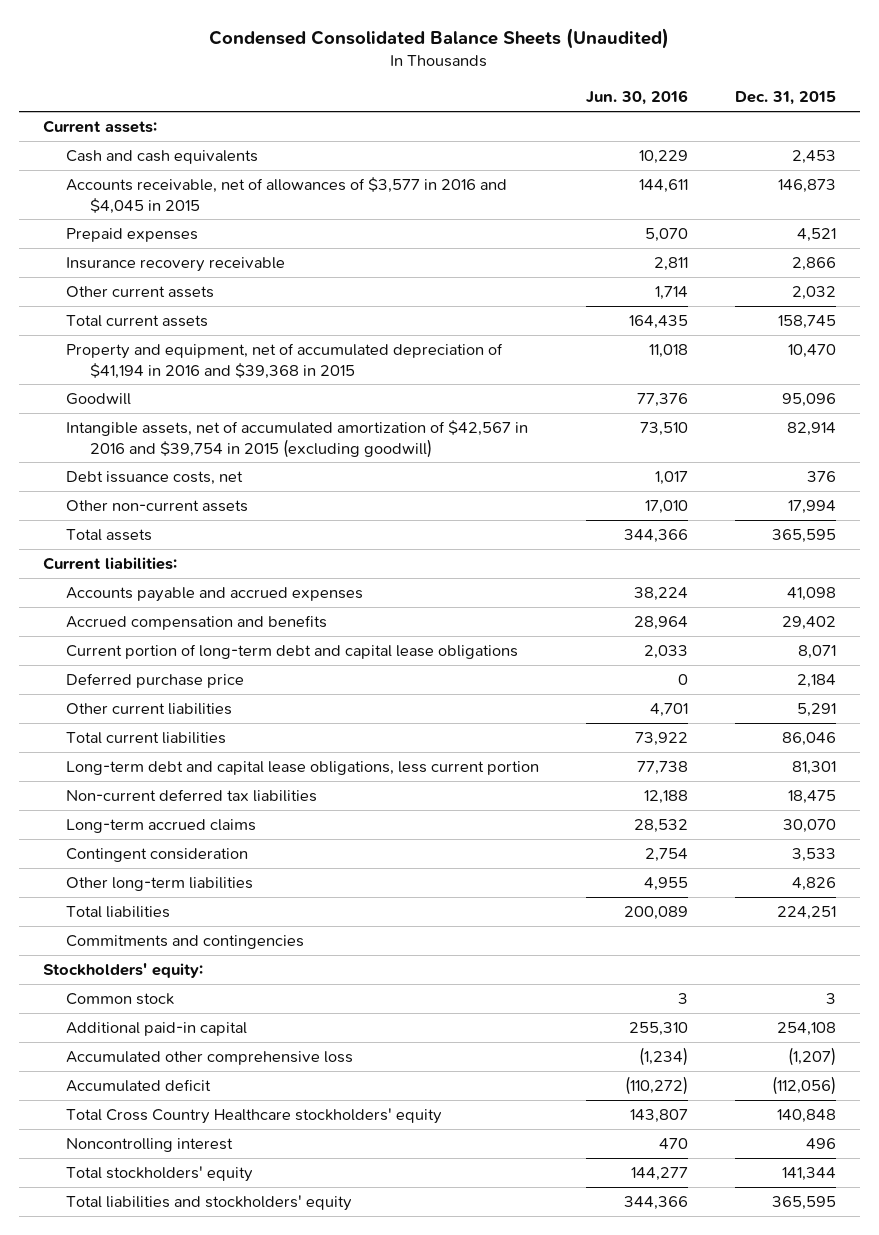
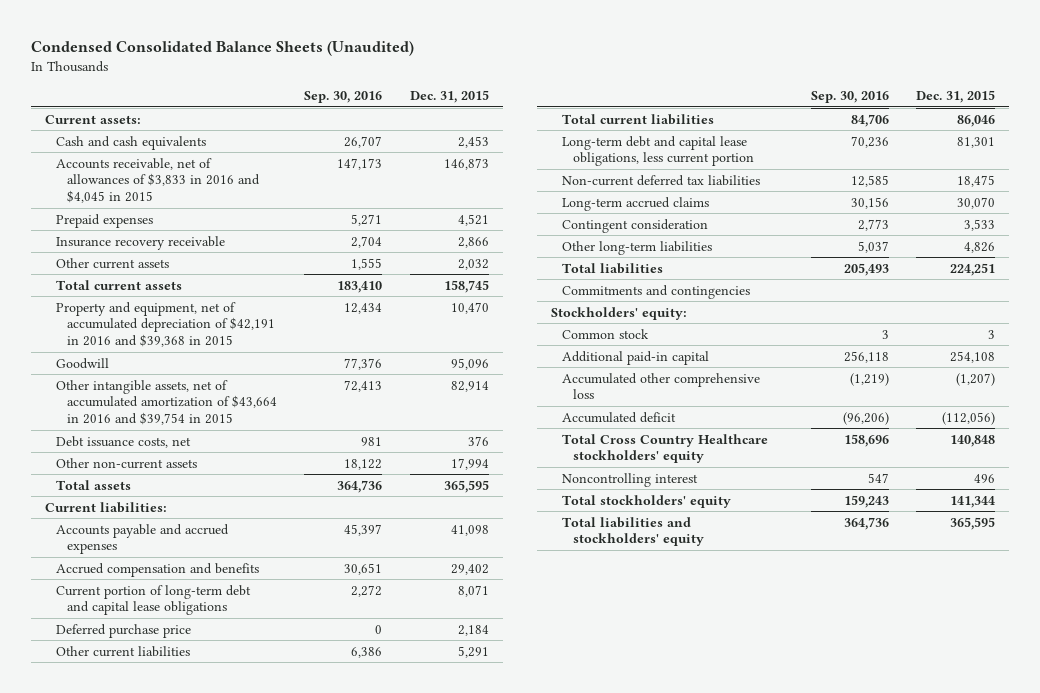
- | Jun. 30, 2016 | Dec. 31, 2015
+ | Sep. 30, 2016 | Dec. 31, 2015
- Accounts receivable, net of allowances of $3,577 in 2016 and $4,045 in 2015 | 144,611 | 146,873
+ Accounts receivable, net of allowances of $3,833 in 2016 and $4,045 in 2015 | 147,173 | 146,873
- Property and equipment, net of accumulated depreciation of $41,194 in 2016 and $39,368 in 2015 | 11,018 | 10,470
+ Property and equipment, net of accumulated depreciation of $42,191 in 2016 and $39,368 in 2015 | 12,434 | 10,470
- Intangible assets, net of accumulated amortization of $42,567 in 2016 and $39,754 in 2015 (excluding goodwill) | 73,510 | 82,914
+ Other intangible assets, net of accumulated amortization of $43,664 in 2016 and $39,754 in 2015 | 72,413 | 82,914

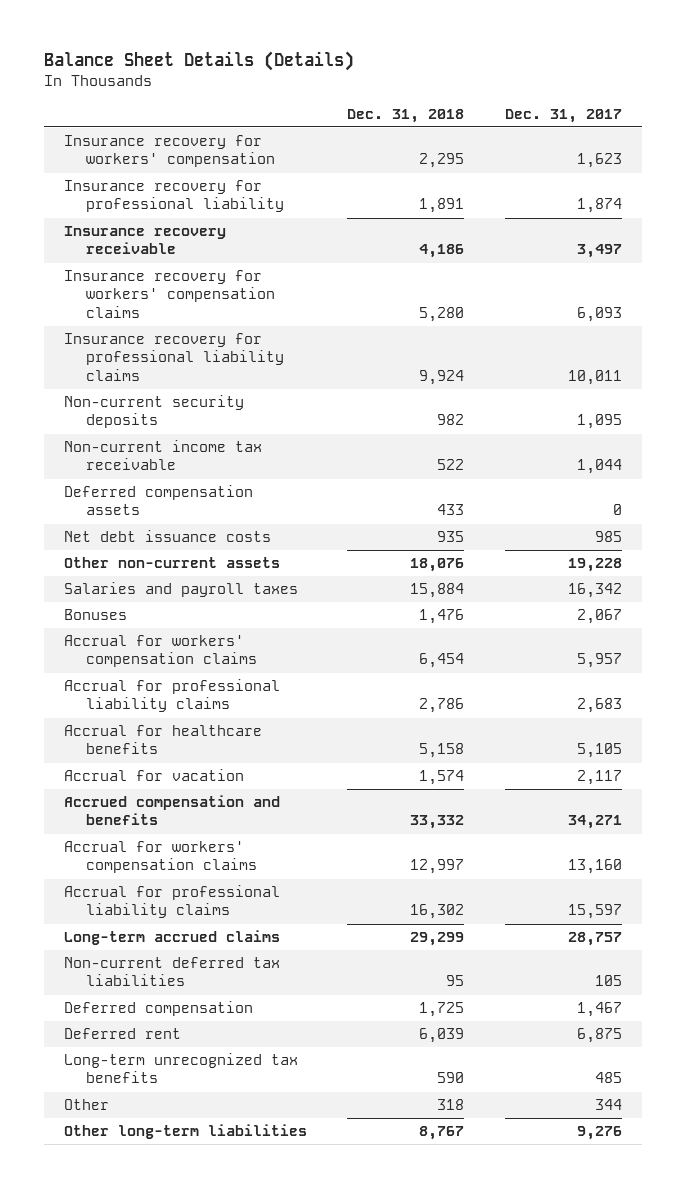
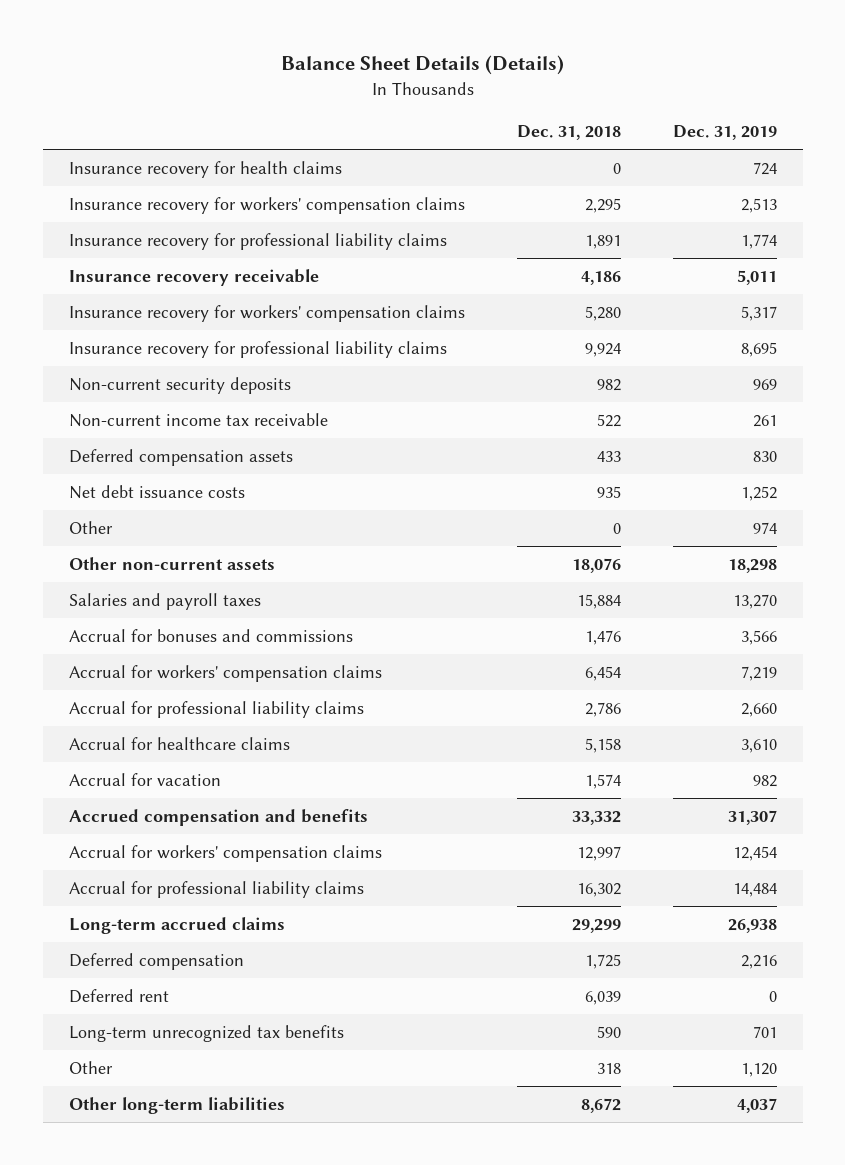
- | Dec. 31, 2018 | Dec. 31, 2017
+ | Dec. 31, 2018 | Dec. 31, 2019
- Insurance recovery for workers' compensation | 2,295 | 1,623
- Insurance recovery for professional liability | 1,891 | 1,874
+ Insurance recovery for health claims | 0 | 724
+ Insurance recovery for workers' compensation claims | 2,295 | 2,513
+ Insurance recovery for professional liability claims | 1,891 | 1,774
+ Other | 0 | 974
- Bonuses | 1,476 | 2,067
+ Accrual for bonuses and commissions | 1,476 | 3,566
- Accrual for healthcare benefits | 5,158 | 5,105
+ Accrual for healthcare claims | 5,158 | 3,610
- Non-current deferred tax liabilities | 95 | 105
- Other long-term liabilities | 8,767 | 9,276
+ Other long-term liabilities | 8,672 | 4,037

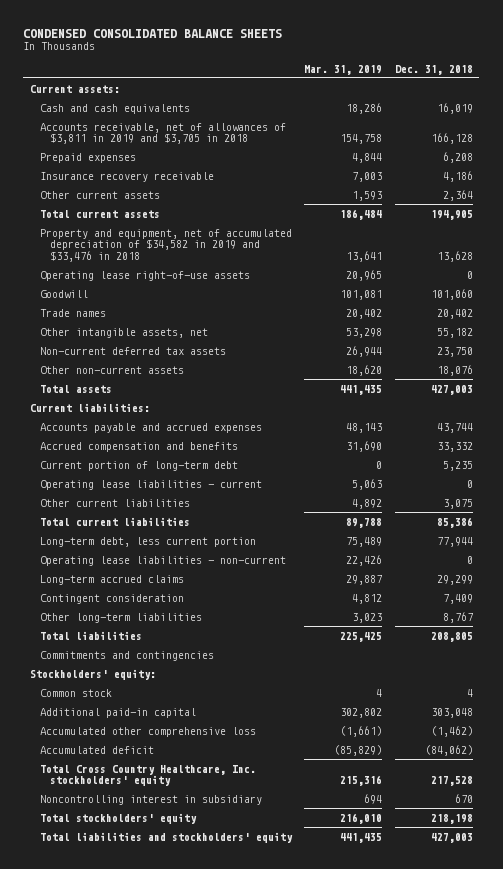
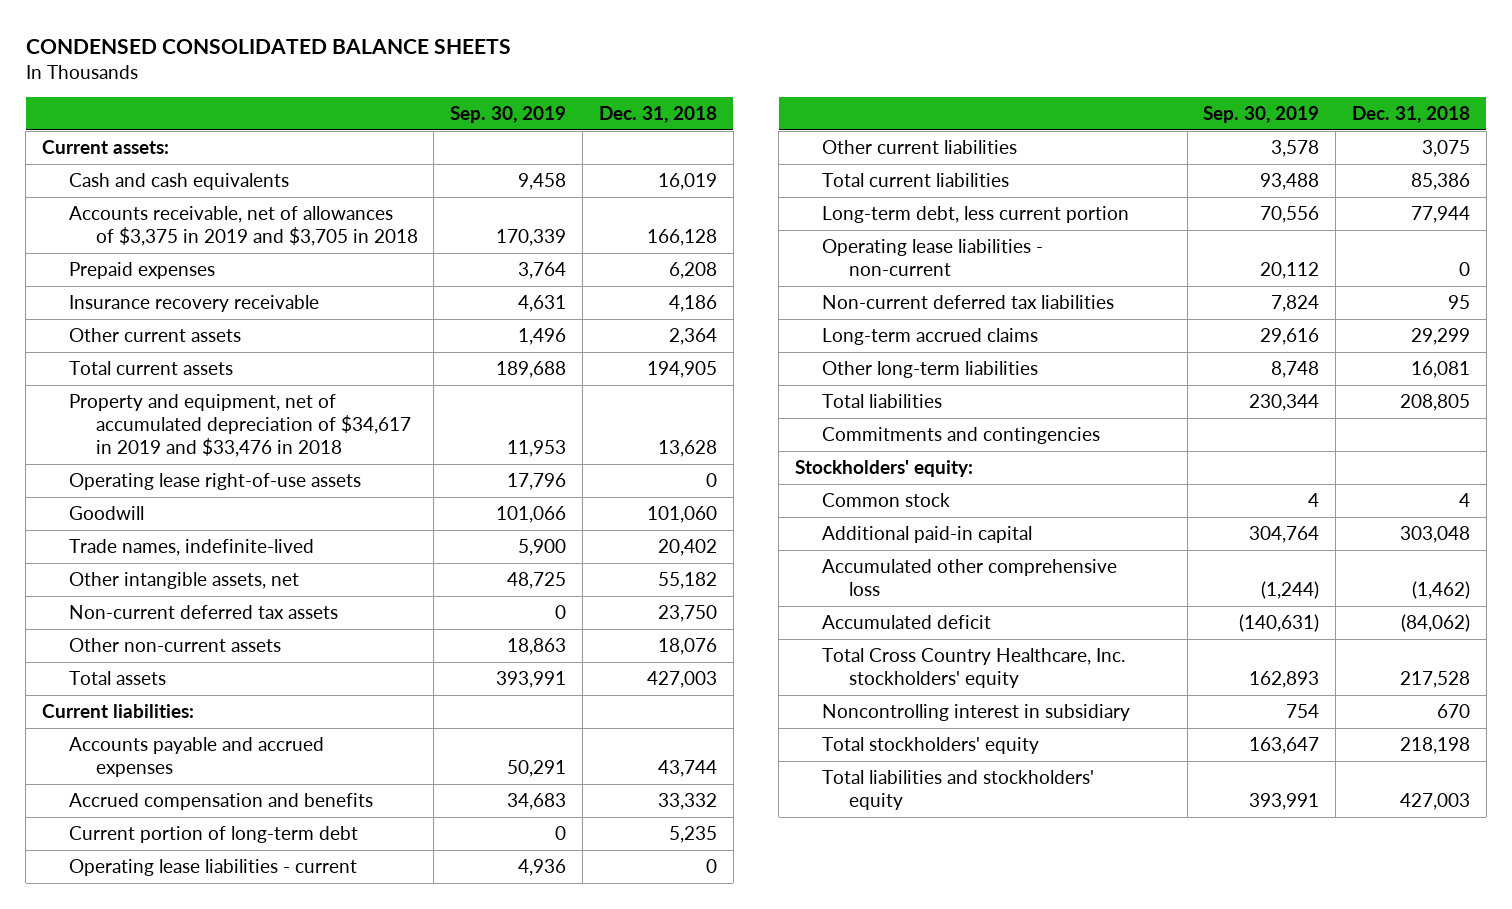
- | Mar. 31, 2019 | Dec. 31, 2018
+ | Sep. 30, 2019 | Dec. 31, 2018
- Accounts receivable, net of allowances of $3,811 in 2019 and $3,705 in 2018 | 154,758 | 166,128
+ Accounts receivable, net of allowances of $3,375 in 2019 and $3,705 in 2018 | 170,339 | 166,128
- Property and equipment, net of accumulated depreciation of $34,582 in 2019 and $33,476 in 2018 | 13,641 | 13,628
+ Property and equipment, net of accumulated depreciation of $34,617 in 2019 and $33,476 in 2018 | 11,953 | 13,628
- Trade names | 20,402 | 20,402
+ Trade names, indefinite-lived | 5,900 | 20,402
+ Non-current deferred tax liabilities | 7,824 | 95
- Contingent consideration | 4,812 | 7,409
- Other long-term liabilities | 3,023 | 8,767
+ Other long-term liabilities | 8,748 | 16,081

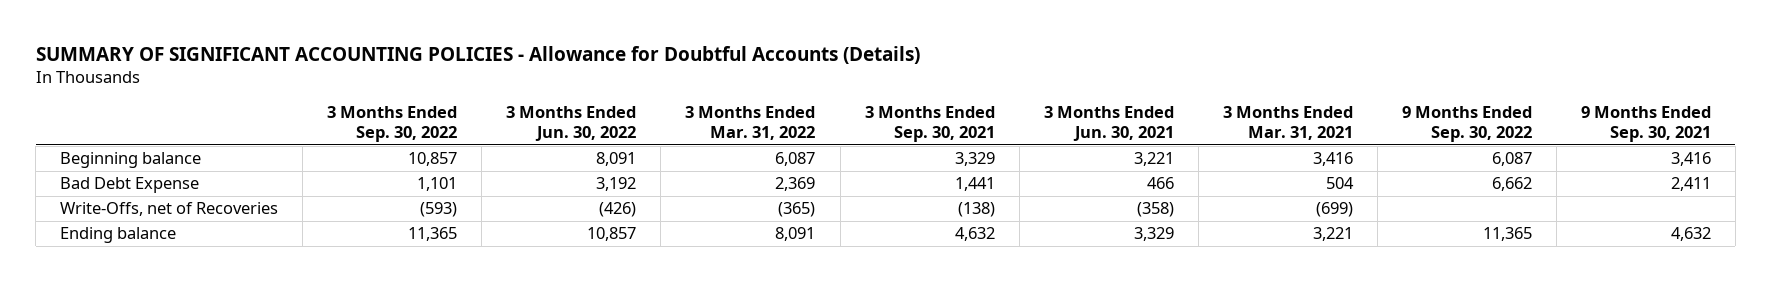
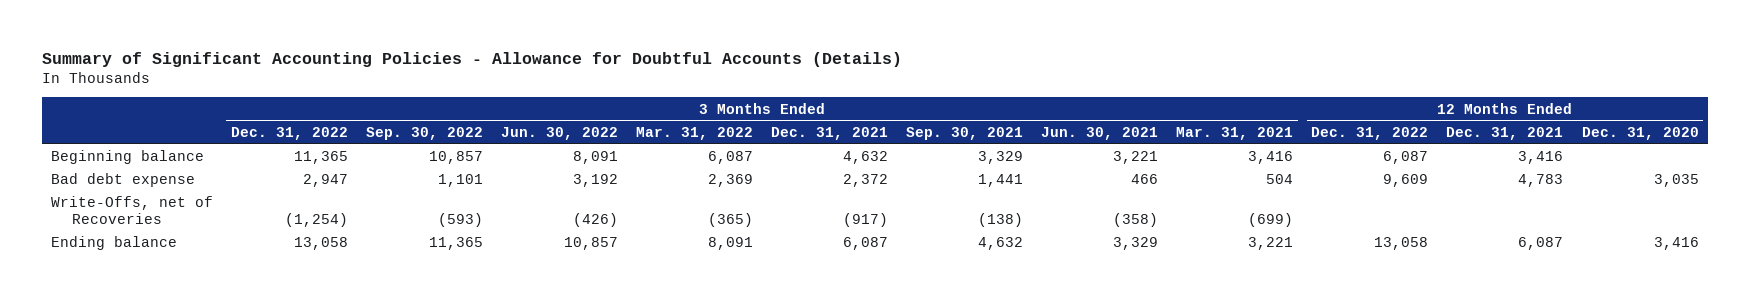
- SUMMARY OF SIGNIFICANT ACCOUNTING POLICIES - Allowance for Doubtful Accounts (Details)
+ Summary of Significant Accounting Policies - Allowance for Doubtful Accounts (Details)
- | 3 Months Ended Sep. 30, 2022 | 3 Months Ended Jun. 30, 2022 | 3 Months Ended Mar. 31, 2022 | 3 Months Ended Sep. 30, 2021 | 3 Months Ended Jun. 30, 2021 | 3 Months Ended Mar. 31, 2021 | 9 Months Ended Sep. 30, 2022 | 9 Months Ended Sep. 30, 2021
+ | 3 Months Ended Dec. 31, 2022 | 3 Months Ended Sep. 30, 2022 | 3 Months Ended Jun. 30, 2022 | 3 Months Ended Mar. 31, 2022 | 3 Months Ended Dec. 31, 2021 | 3 Months Ended Sep. 30, 2021 | 3 Months Ended Jun. 30, 2021 | 3 Months Ended Mar. 31, 2021 | 12 Months Ended Dec. 31, 2022 | 12 Months Ended Dec. 31, 2021 | 12 Months Ended Dec. 31, 2020
- Bad Debt Expense | 1,101 | 3,192 | 2,369 | 1,441 | 466 | 504 | 6,662 | 2,411
+ Bad debt expense | 2,947 | 1,101 | 3,192 | 2,369 | 2,372 | 1,441 | 466 | 504 | 9,609 | 4,783 | 3,035

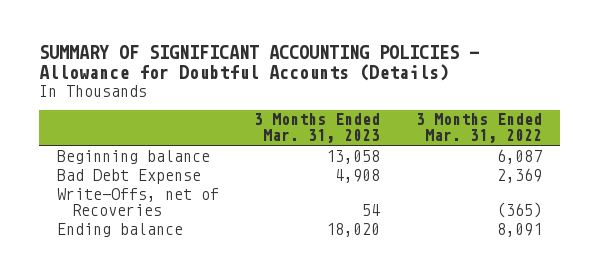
- Summary of Significant Accounting Policies - Allowance for Doubtful Accounts (Details)
+ SUMMARY OF SIGNIFICANT ACCOUNTING POLICIES - Allowance for Doubtful Accounts (Details)
- | 3 Months Ended Dec. 31, 2022 | 3 Months Ended Sep. 30, 2022 | 3 Months Ended Jun. 30, 2022 | 3 Months Ended Mar. 31, 2022 | 3 Months Ended Dec. 31, 2021 | 3 Months Ended Sep. 30, 2021 | 3 Months Ended Jun. 30, 2021 | 3 Months Ended Mar. 31, 2021 | 12 Months Ended Dec. 31, 2022 | 12 Months Ended Dec. 31, 2021 | 12 Months Ended Dec. 31, 2020
+ | 3 Months Ended Mar. 31, 2023 | 3 Months Ended Mar. 31, 2022
- Bad debt expense | 2,947 | 1,101 | 3,192 | 2,369 | 2,372 | 1,441 | 466 | 504 | 9,609 | 4,783 | 3,035
+ Bad Debt Expense | 4,908 | 2,369

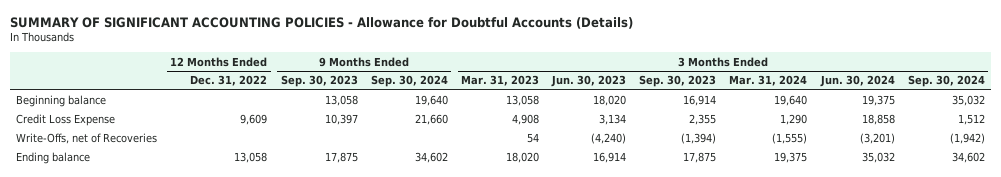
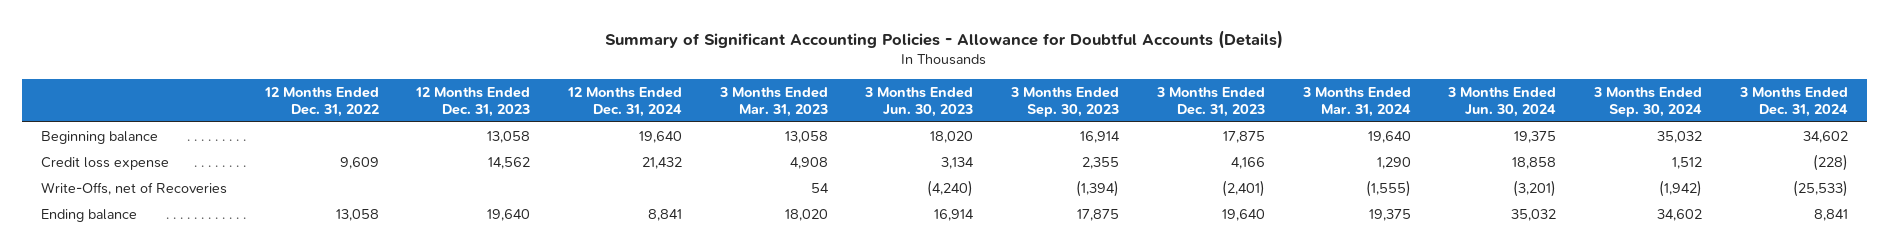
- SUMMARY OF SIGNIFICANT ACCOUNTING POLICIES - Allowance for Doubtful Accounts (Details)
+ Summary of Significant Accounting Policies - Allowance for Doubtful Accounts (Details)
- | 12 Months Ended Dec. 31, 2022 | 9 Months Ended Sep. 30, 2023 | 9 Months Ended Sep. 30, 2024 | 3 Months Ended Mar. 31, 2023 | 3 Months Ended Jun. 30, 2023 | 3 Months Ended Sep. 30, 2023 | 3 Months Ended Mar. 31, 2024 | 3 Months Ended Jun. 30, 2024 | 3 Months Ended Sep. 30, 2024
+ | 12 Months Ended Dec. 31, 2022 | 12 Months Ended Dec. 31, 2023 | 12 Months Ended Dec. 31, 2024 | 3 Months Ended Mar. 31, 2023 | 3 Months Ended Jun. 30, 2023 | 3 Months Ended Sep. 30, 2023 | 3 Months Ended Dec. 31, 2023 | 3 Months Ended Mar. 31, 2024 | 3 Months Ended Jun. 30, 2024 | 3 Months Ended Sep. 30, 2024 | 3 Months Ended Dec. 31, 2024
- Credit Loss Expense | 9,609 | 10,397 | 21,660 | 4,908 | 3,134 | 2,355 | 1,290 | 18,858 | 1,512
+ Credit loss expense | 9,609 | 14,562 | 21,432 | 4,908 | 3,134 | 2,355 | 4,166 | 1,290 | 18,858 | 1,512 | (228)

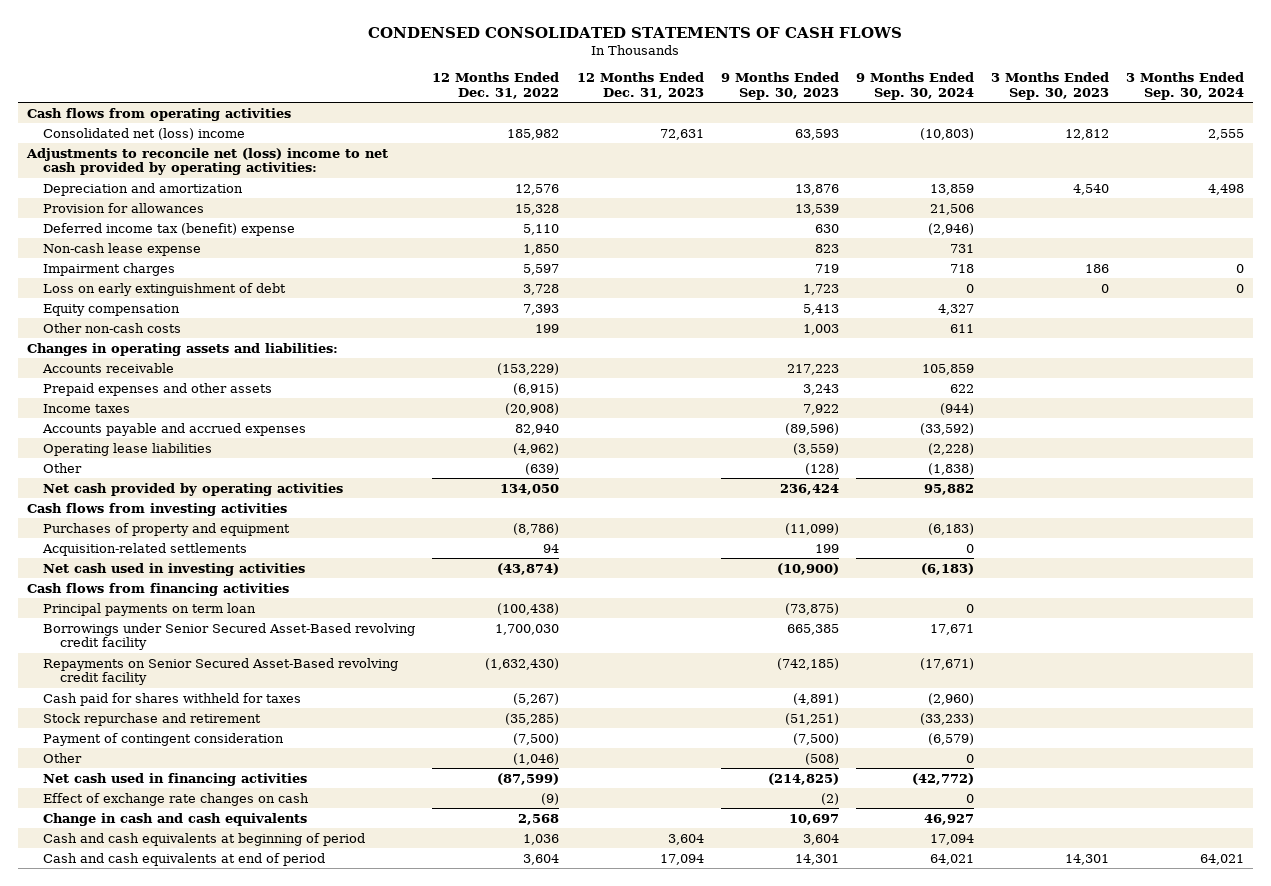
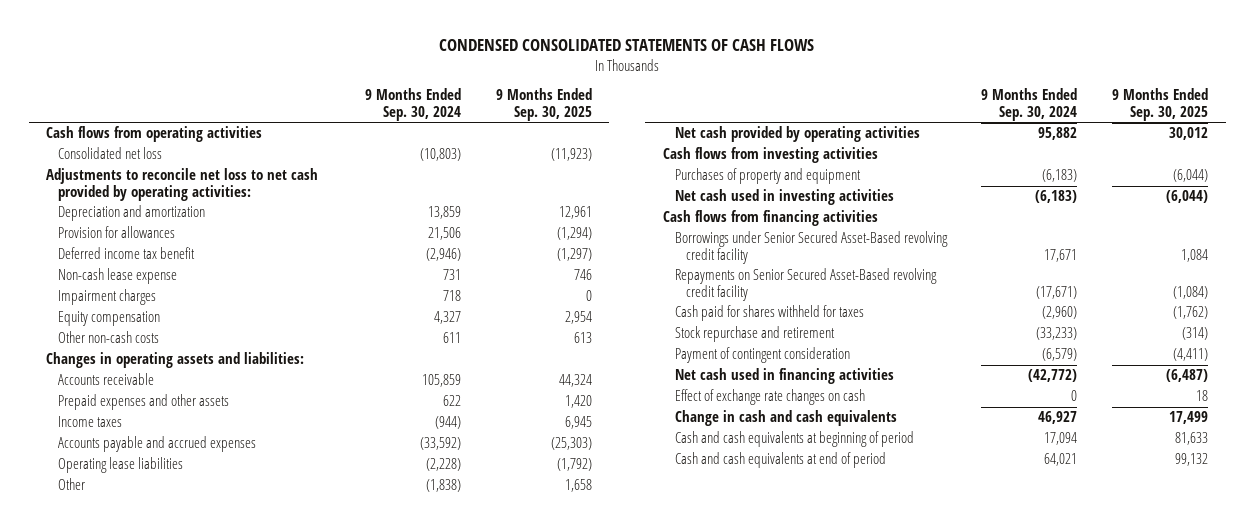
- | 12 Months Ended Dec. 31, 2022 | 12 Months Ended Dec. 31, 2023 | 9 Months Ended Sep. 30, 2023 | 9 Months Ended Sep. 30, 2024 | 3 Months Ended Sep. 30, 2023 | 3 Months Ended Sep. 30, 2024
+ | 9 Months Ended Sep. 30, 2024 | 9 Months Ended Sep. 30, 2025
- Consolidated net (loss) income | 185,982 | 72,631 | 63,593 | (10,803) | 12,812 | 2,555
- Adjustments to reconcile net (loss) income to net cash provided by operating activities:
+ Consolidated net loss | (10,803) | (11,923)
+ Adjustments to reconcile net loss to net cash provided by operating activities:
- Deferred income tax (benefit) expense | 5,110 | | 630 | (2,946) | |
+ Deferred income tax benefit | (2,946) | (1,297)
- Loss on early extinguishment of debt | 3,728 | | 1,723 | 0 | 0 | 0
- Acquisition-related settlements | 94 | | 199 | 0 | |
- Principal payments on term loan | (100,438) | | (73,875) | 0 | |
- Other | (1,046) | | (508) | 0 | |

